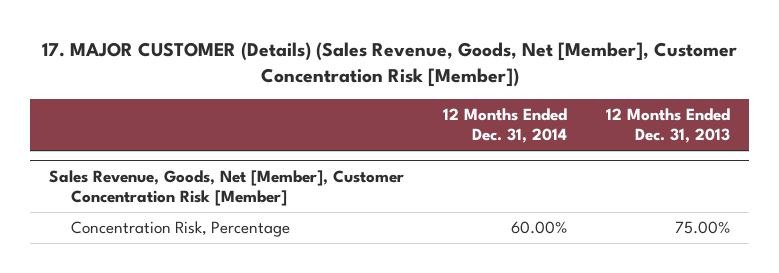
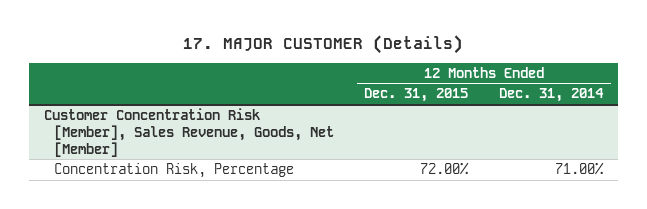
- 17. MAJOR CUSTOMER (Details) (Sales Revenue, Goods, Net [Member], Customer Concentration Risk [Member])
+ 17. MAJOR CUSTOMER (Details)
- | 12 Months Ended Dec. 31, 2014 | 12 Months Ended Dec. 31, 2013
+ | 12 Months Ended Dec. 31, 2015 | 12 Months Ended Dec. 31, 2014
- Sales Revenue, Goods, Net [Member], Customer Concentration Risk [Member]
- Concentration Risk, Percentage | 60.00% | 75.00%
+ Customer Concentration Risk [Member], Sales Revenue, Goods, Net [Member]
+ Concentration Risk, Percentage | 72.00% | 71.00%

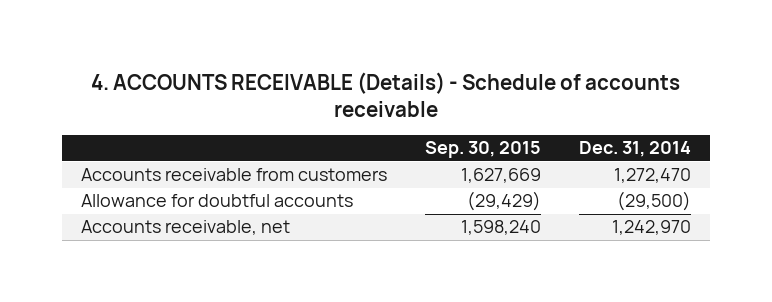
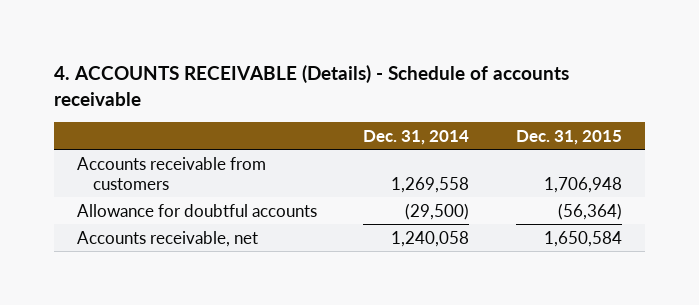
- | Sep. 30, 2015 | Dec. 31, 2014
+ | Dec. 31, 2014 | Dec. 31, 2015
- Accounts receivable from customers | 1,627,669 | 1,272,470
+ Accounts receivable from customers | 1,269,558 | 1,706,948
- Accounts receivable, net | 1,598,240 | 1,242,970
+ Accounts receivable, net | 1,240,058 | 1,650,584

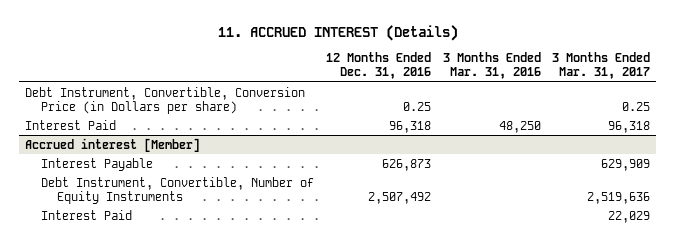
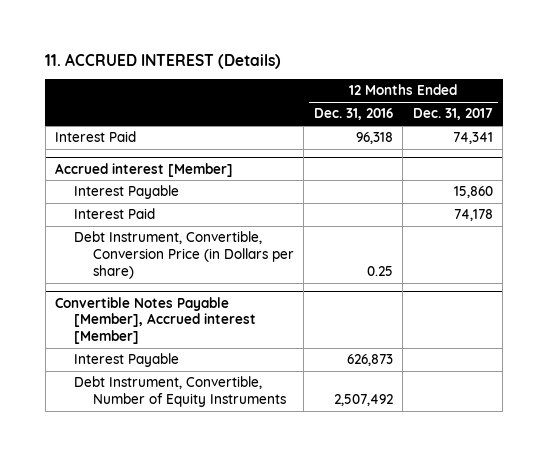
- | 12 Months Ended Dec. 31, 2016 | 3 Months Ended Mar. 31, 2016 | 3 Months Ended Mar. 31, 2017
+ | 12 Months Ended Dec. 31, 2016 | 12 Months Ended Dec. 31, 2017
- Debt Instrument, Convertible, Conversion Price (in Dollars per share) | 0.25 | | 0.25
@ Accrued interest [Member]
+ Interest Payable | | 15,860
moved up: Interest Paid | | 74,178
+ Debt Instrument, Convertible, Conversion Price (in Dollars per share) | 0.25 |
+ Convertible Notes Payable [Member], Accrued interest [Member]

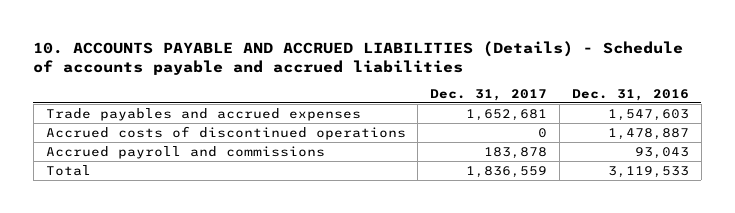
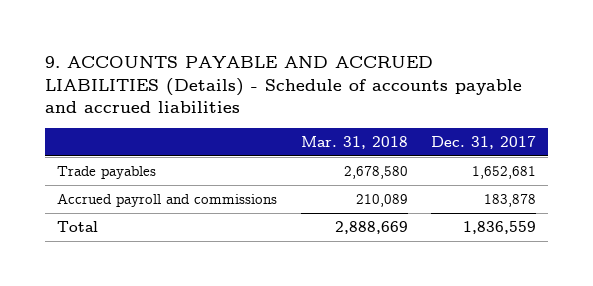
- 10. ACCOUNTS PAYABLE AND ACCRUED LIABILITIES (Details) - Schedule of accounts payable and accrued liabilities
+ 9. ACCOUNTS PAYABLE AND ACCRUED LIABILITIES (Details) - Schedule of accounts payable and accrued liabilities
- | Dec. 31, 2017 | Dec. 31, 2016
+ | Mar. 31, 2018 | Dec. 31, 2017
- Trade payables and accrued expenses | 1,652,681 | 1,547,603
- Accrued costs of discontinued operations | 0 | 1,478,887
+ Trade payables | 2,678,580 | 1,652,681

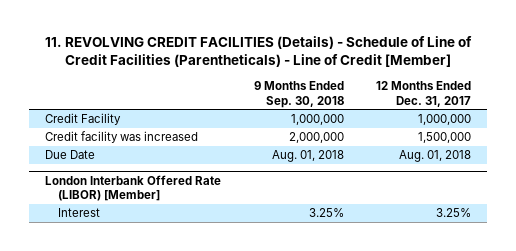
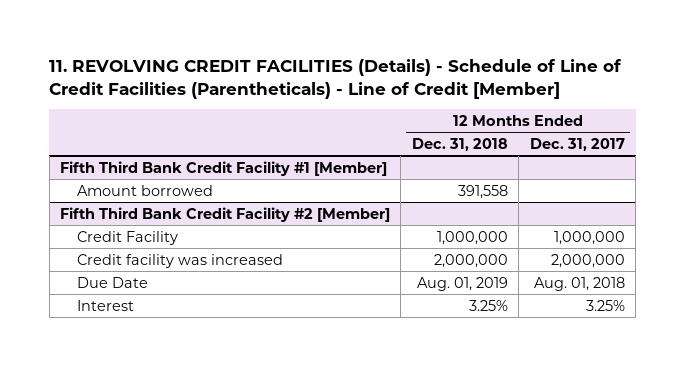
- | 9 Months Ended Sep. 30, 2018 | 12 Months Ended Dec. 31, 2017
+ | 12 Months Ended Dec. 31, 2018 | 12 Months Ended Dec. 31, 2017
+ Fifth Third Bank Credit Facility #1 [Member]
+ Amount borrowed | 391,558 |
+ Fifth Third Bank Credit Facility #2 [Member]
- Credit facility was increased | 2,000,000 | 1,500,000
+ Credit facility was increased | 2,000,000 | 2,000,000
- London Interbank Offered Rate (LIBOR) [Member]

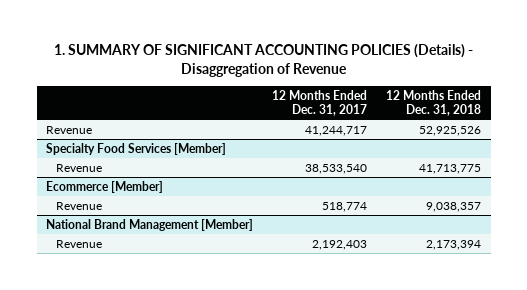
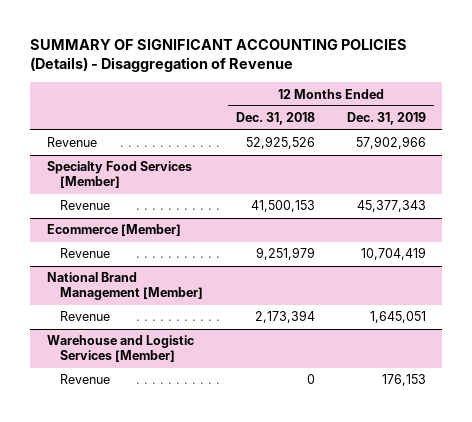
- 1. SUMMARY OF SIGNIFICANT ACCOUNTING POLICIES (Details) - Disaggregation of Revenue
+ SUMMARY OF SIGNIFICANT ACCOUNTING POLICIES (Details) - Disaggregation of Revenue
- | 12 Months Ended Dec. 31, 2017 | 12 Months Ended Dec. 31, 2018
+ | 12 Months Ended Dec. 31, 2018 | 12 Months Ended Dec. 31, 2019
@ Specialty Food Services [Member]
- Revenue | 38,533,540 | 41,713,775
+ Revenue | 41,500,153 | 45,377,343
@ Ecommerce [Member]
- Revenue | 518,774 | 9,038,357
+ Revenue | 9,251,979 | 10,704,419
+ Warehouse and Logistic Services [Member]
+ Revenue | 0 | 176,153

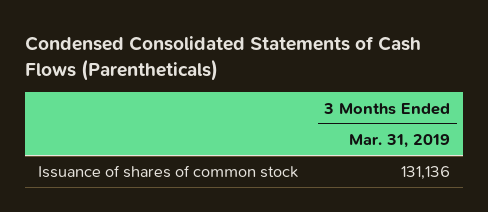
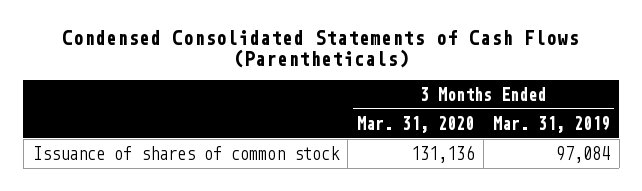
- | 3 Months Ended Mar. 31, 2019
+ | 3 Months Ended Mar. 31, 2020 | 3 Months Ended Mar. 31, 2019
- Issuance of shares of common stock | 131,136
+ Issuance of shares of common stock | 131,136 | 97,084

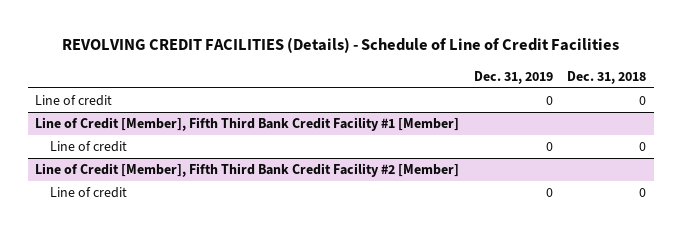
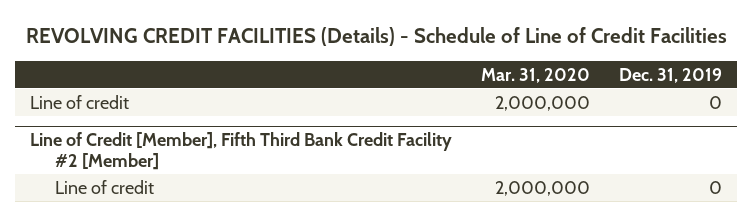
- | Dec. 31, 2019 | Dec. 31, 2018
+ | Mar. 31, 2020 | Dec. 31, 2019
- Line of Credit [Member], Fifth Third Bank Credit Facility #1 [Member]
- Line of credit | 0 | 0

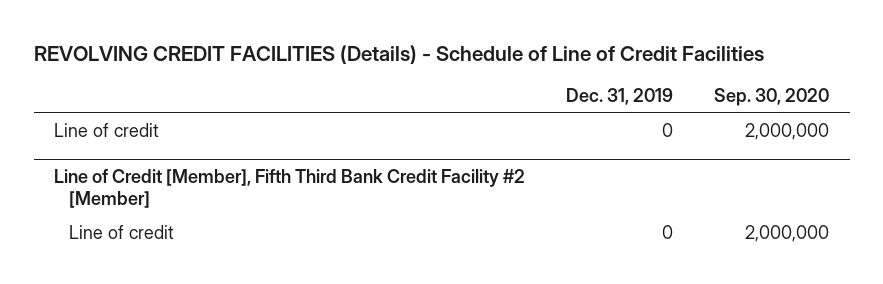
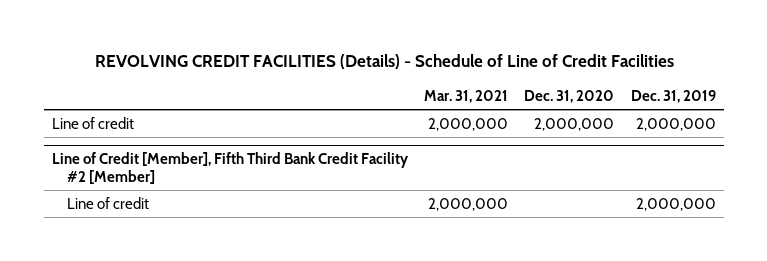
- | Dec. 31, 2019 | Sep. 30, 2020
+ | Mar. 31, 2021 | Dec. 31, 2020 | Dec. 31, 2019
- Line of credit | 0 | 2,000,000
+ Line of credit | 2,000,000 | 2,000,000 | 2,000,000
@ Line of Credit [Member], Fifth Third Bank Credit Facility #2 [Member]
- Line of credit | 0 | 2,000,000
+ Line of credit | 2,000,000 | | 2,000,000

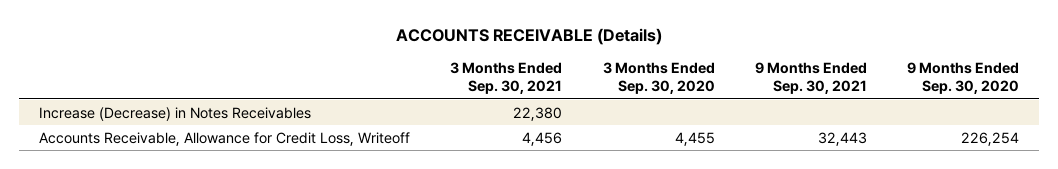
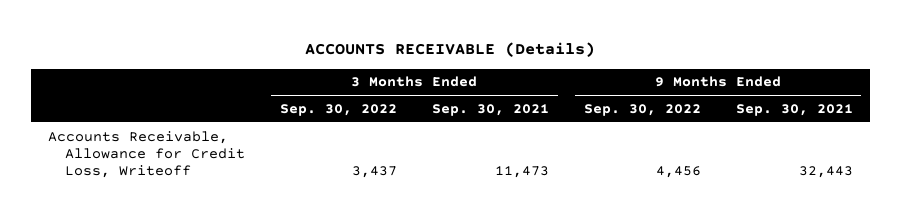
- | 3 Months Ended Sep. 30, 2021 | 3 Months Ended Sep. 30, 2020 | 9 Months Ended Sep. 30, 2021 | 9 Months Ended Sep. 30, 2020
+ | 3 Months Ended Sep. 30, 2022 | 3 Months Ended Sep. 30, 2021 | 9 Months Ended Sep. 30, 2022 | 9 Months Ended Sep. 30, 2021
- Increase (Decrease) in Notes Receivables | 22,380 | | |
- Accounts Receivable, Allowance for Credit Loss, Writeoff | 4,456 | 4,455 | 32,443 | 226,254
+ Accounts Receivable, Allowance for Credit Loss, Writeoff | 3,437 | 11,473 | 4,456 | 32,443

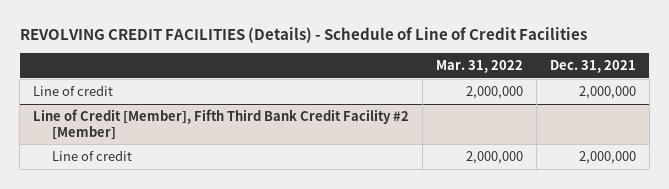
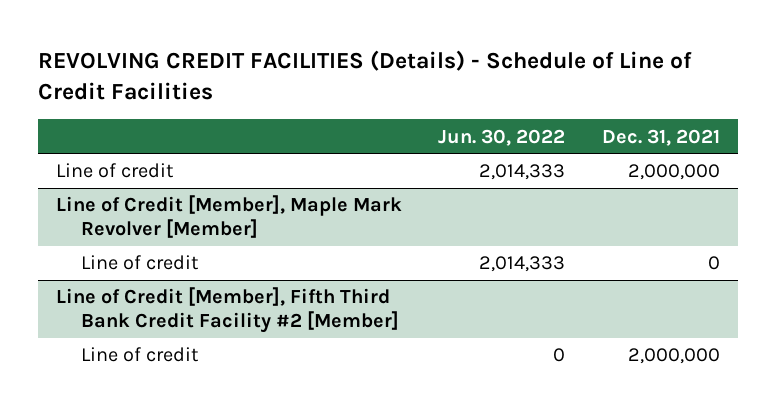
- | Mar. 31, 2022 | Dec. 31, 2021
+ | Jun. 30, 2022 | Dec. 31, 2021
+ Line of Credit [Member], Maple Mark Revolver [Member]
+ Line of credit | 2,014,333 | 0

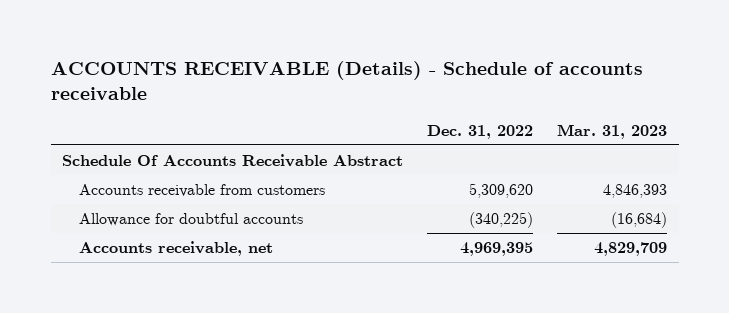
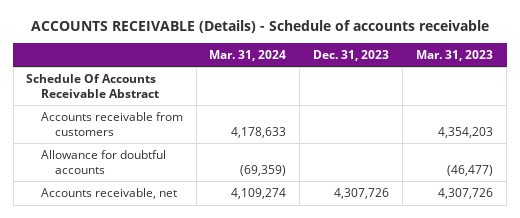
- | Dec. 31, 2022 | Mar. 31, 2023
+ | Mar. 31, 2024 | Dec. 31, 2023 | Mar. 31, 2023
- Accounts receivable from customers | 5,309,620 | 4,846,393
- Allowance for doubtful accounts | (340,225) | (16,684)
- Accounts receivable, net | 4,969,395 | 4,829,709
+ Accounts receivable from customers | 4,178,633 | | 4,354,203
+ Allowance for doubtful accounts | (69,359) | | (46,477)
+ Accounts receivable, net | 4,109,274 | 4,307,726 | 4,307,726

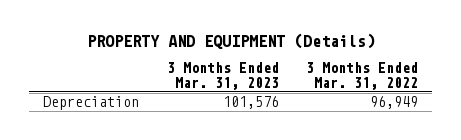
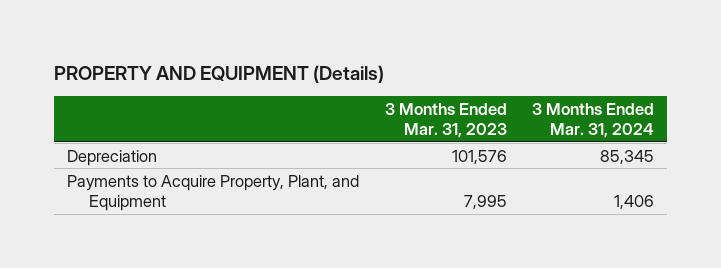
- | 3 Months Ended Mar. 31, 2023 | 3 Months Ended Mar. 31, 2022
+ | 3 Months Ended Mar. 31, 2023 | 3 Months Ended Mar. 31, 2024
+ Payments to Acquire Property, Plant, and Equipment | 7,995 | 1,406

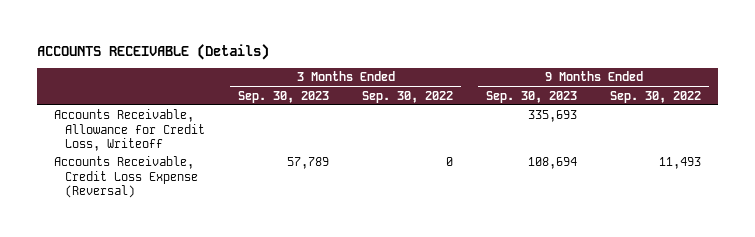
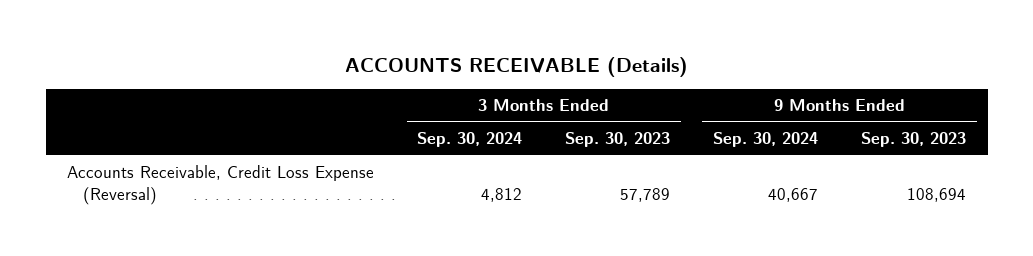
- | 3 Months Ended Sep. 30, 2023 | 3 Months Ended Sep. 30, 2022 | 9 Months Ended Sep. 30, 2023 | 9 Months Ended Sep. 30, 2022
+ | 3 Months Ended Sep. 30, 2024 | 3 Months Ended Sep. 30, 2023 | 9 Months Ended Sep. 30, 2024 | 9 Months Ended Sep. 30, 2023
- Accounts Receivable, Allowance for Credit Loss, Writeoff | | | 335,693 |

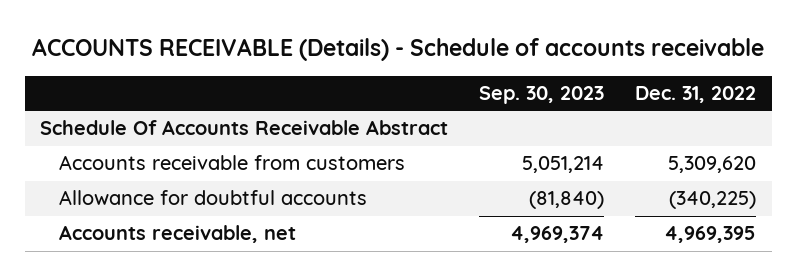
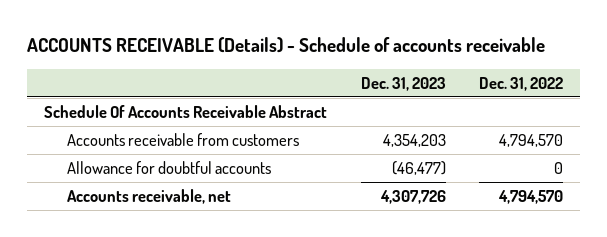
- | Sep. 30, 2023 | Dec. 31, 2022
+ | Dec. 31, 2023 | Dec. 31, 2022
- Accounts receivable from customers | 5,051,214 | 5,309,620
- Allowance for doubtful accounts | (81,840) | (340,225)
- Accounts receivable, net | 4,969,374 | 4,969,395
+ Accounts receivable from customers | 4,354,203 | 4,794,570
+ Allowance for doubtful accounts | (46,477) | 0
+ Accounts receivable, net | 4,307,726 | 4,794,570

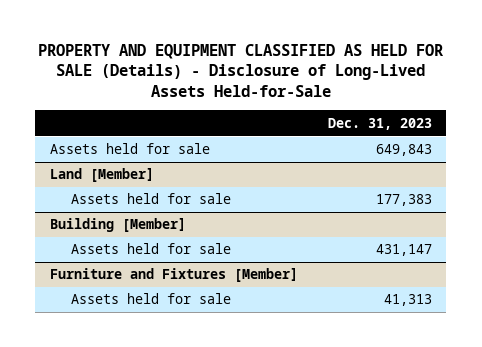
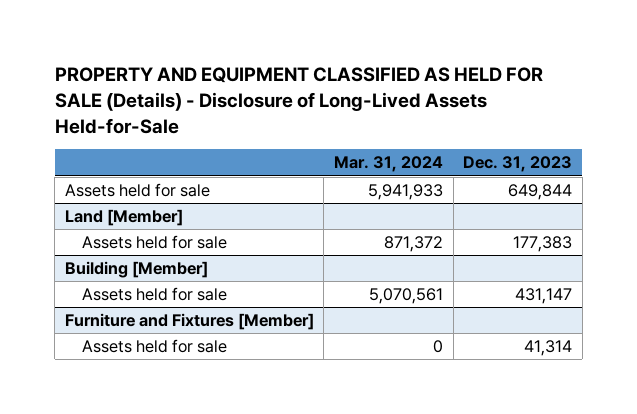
- | Dec. 31, 2023
+ | Mar. 31, 2024 | Dec. 31, 2023
- Assets held for sale | 649,843
+ Assets held for sale | 5,941,933 | 649,844
@ Furniture and Fixtures [Member]
- Assets held for sale | 41,313
+ Assets held for sale | 0 | 41,314

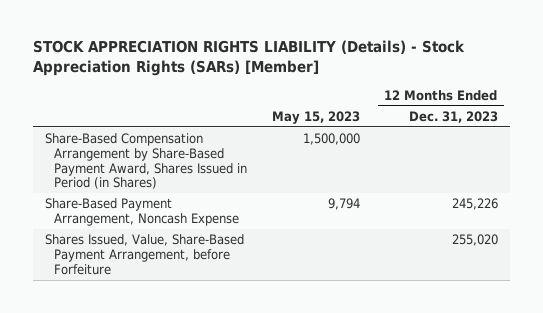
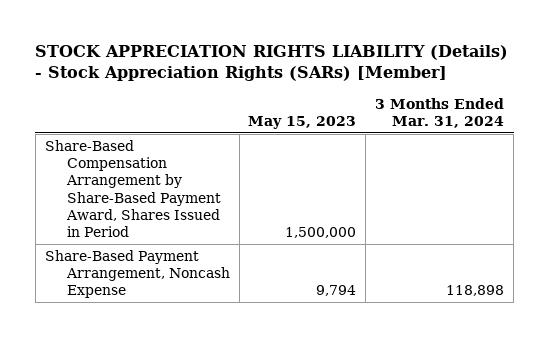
- | May 15, 2023 | 12 Months Ended Dec. 31, 2023
+ | May 15, 2023 | 3 Months Ended Mar. 31, 2024
- Share-Based Compensation Arrangement by Share-Based Payment Award, Shares Issued in Period (in Shares) | 1,500,000 |
+ Share-Based Compensation Arrangement by Share-Based Payment Award, Shares Issued in Period | 1,500,000 |
- Shares Issued, Value, Share-Based Payment Arrangement, before Forfeiture | | 255,020

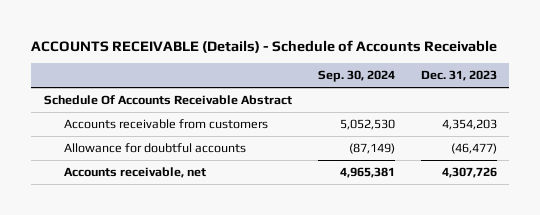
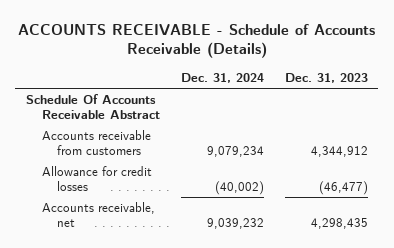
- ACCOUNTS RECEIVABLE (Details) - Schedule of Accounts Receivable
+ ACCOUNTS RECEIVABLE - Schedule of Accounts Receivable (Details)
- | Sep. 30, 2024 | Dec. 31, 2023
+ | Dec. 31, 2024 | Dec. 31, 2023
- Accounts receivable from customers | 5,052,530 | 4,354,203
- Allowance for doubtful accounts | (87,149) | (46,477)
- Accounts receivable, net | 4,965,381 | 4,307,726
+ Accounts receivable from customers | 9,079,234 | 4,344,912
+ Allowance for credit losses | (40,002) | (46,477)
+ Accounts receivable, net | 9,039,232 | 4,298,435

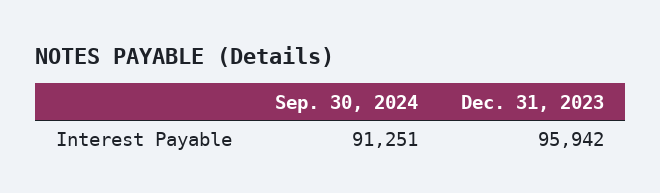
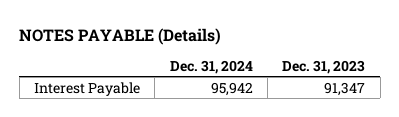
- | Sep. 30, 2024 | Dec. 31, 2023
+ | Dec. 31, 2024 | Dec. 31, 2023
- Interest Payable | 91,251 | 95,942
+ Interest Payable | 95,942 | 91,347

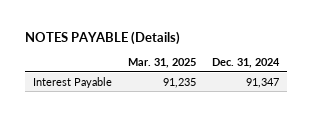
- | Dec. 31, 2024 | Dec. 31, 2023
+ | Mar. 31, 2025 | Dec. 31, 2024
- Interest Payable | 95,942 | 91,347
+ Interest Payable | 91,235 | 91,347

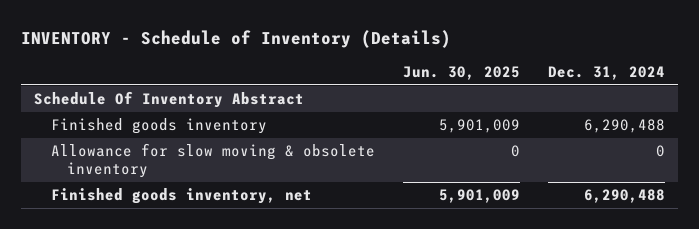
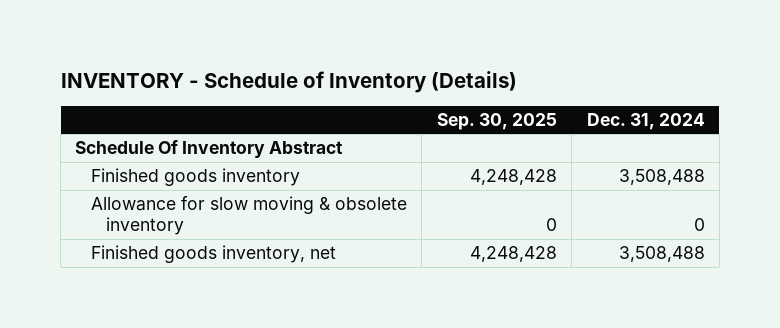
- | Jun. 30, 2025 | Dec. 31, 2024
+ | Sep. 30, 2025 | Dec. 31, 2024
- Finished goods inventory | 5,901,009 | 6,290,488
+ Finished goods inventory | 4,248,428 | 3,508,488
- Finished goods inventory, net | 5,901,009 | 6,290,488
+ Finished goods inventory, net | 4,248,428 | 3,508,488

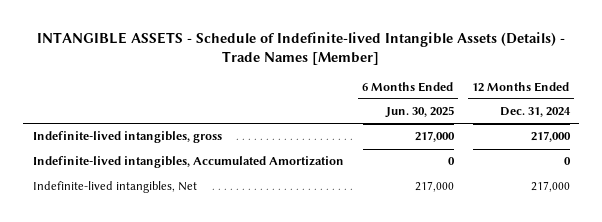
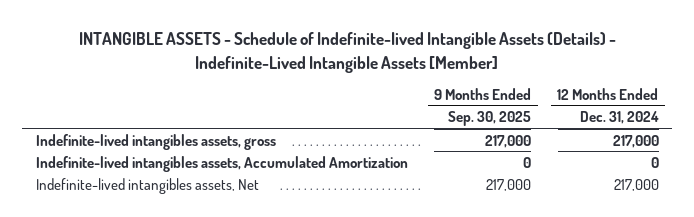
- INTANGIBLE ASSETS - Schedule of Indefinite-lived Intangible Assets (Details) - Trade Names [Member]
+ INTANGIBLE ASSETS - Schedule of Indefinite-lived Intangible Assets (Details) - Indefinite-Lived Intangible Assets [Member]
- | 6 Months Ended Jun. 30, 2025 | 12 Months Ended Dec. 31, 2024
+ | 9 Months Ended Sep. 30, 2025 | 12 Months Ended Dec. 31, 2024
- Indefinite-lived intangibles, gross | 217,000 | 217,000
- Indefinite-lived intangibles, Accumulated Amortization | 0 | 0
- Indefinite-lived intangibles, Net | 217,000 | 217,000
+ Indefinite-lived intangibles assets, gross | 217,000 | 217,000
+ Indefinite-lived intangibles assets, Accumulated Amortization | 0 | 0
+ Indefinite-lived intangibles assets, Net | 217,000 | 217,000

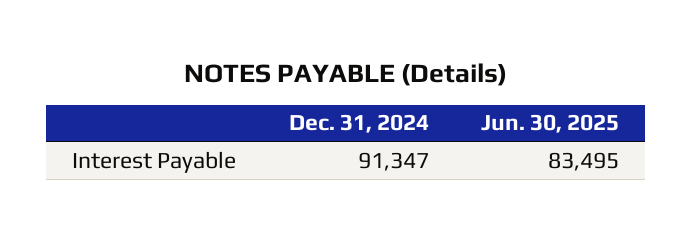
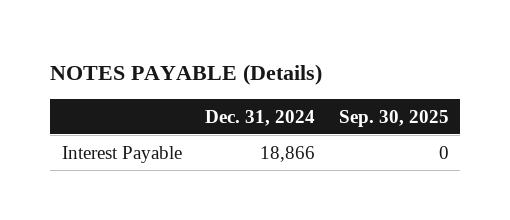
- | Dec. 31, 2024 | Jun. 30, 2025
+ | Dec. 31, 2024 | Sep. 30, 2025
- Interest Payable | 91,347 | 83,495
+ Interest Payable | 18,866 | 0

